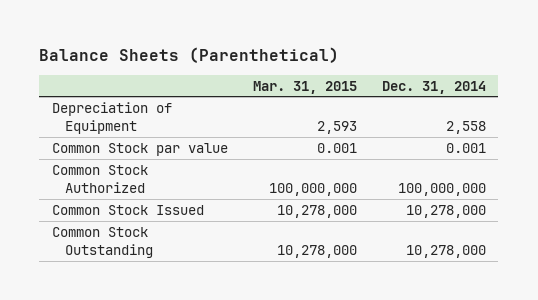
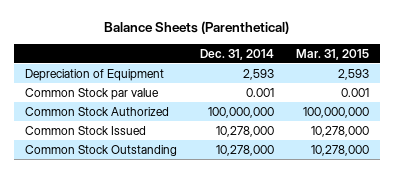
- | Mar. 31, 2015 | Dec. 31, 2014
+ | Dec. 31, 2014 | Mar. 31, 2015
- Depreciation of Equipment | 2,593 | 2,558
+ Depreciation of Equipment | 2,593 | 2,593

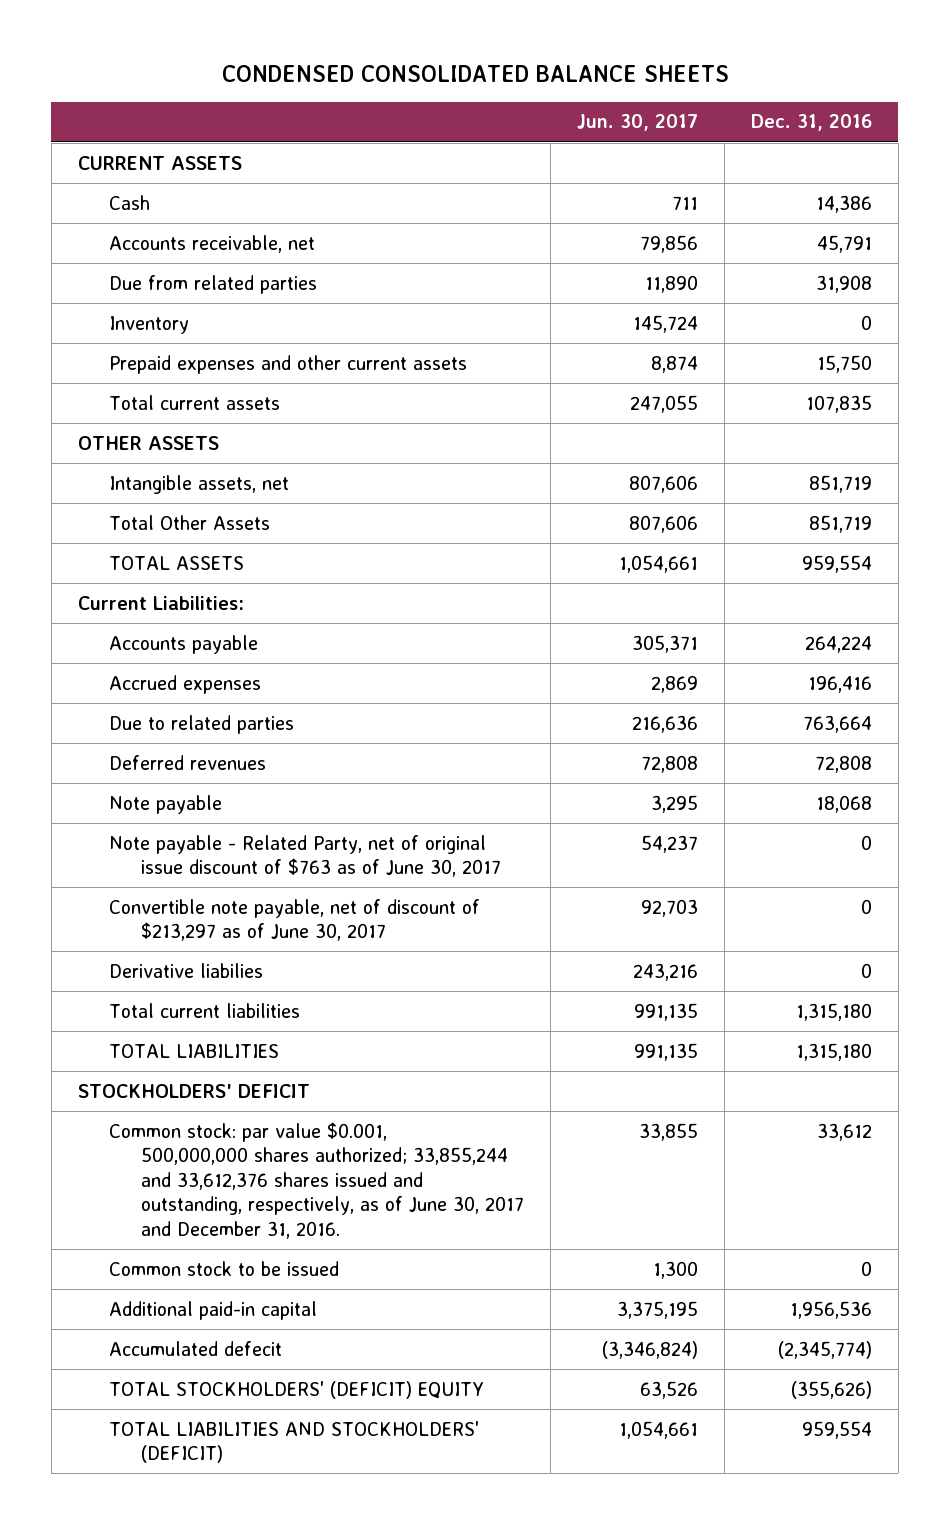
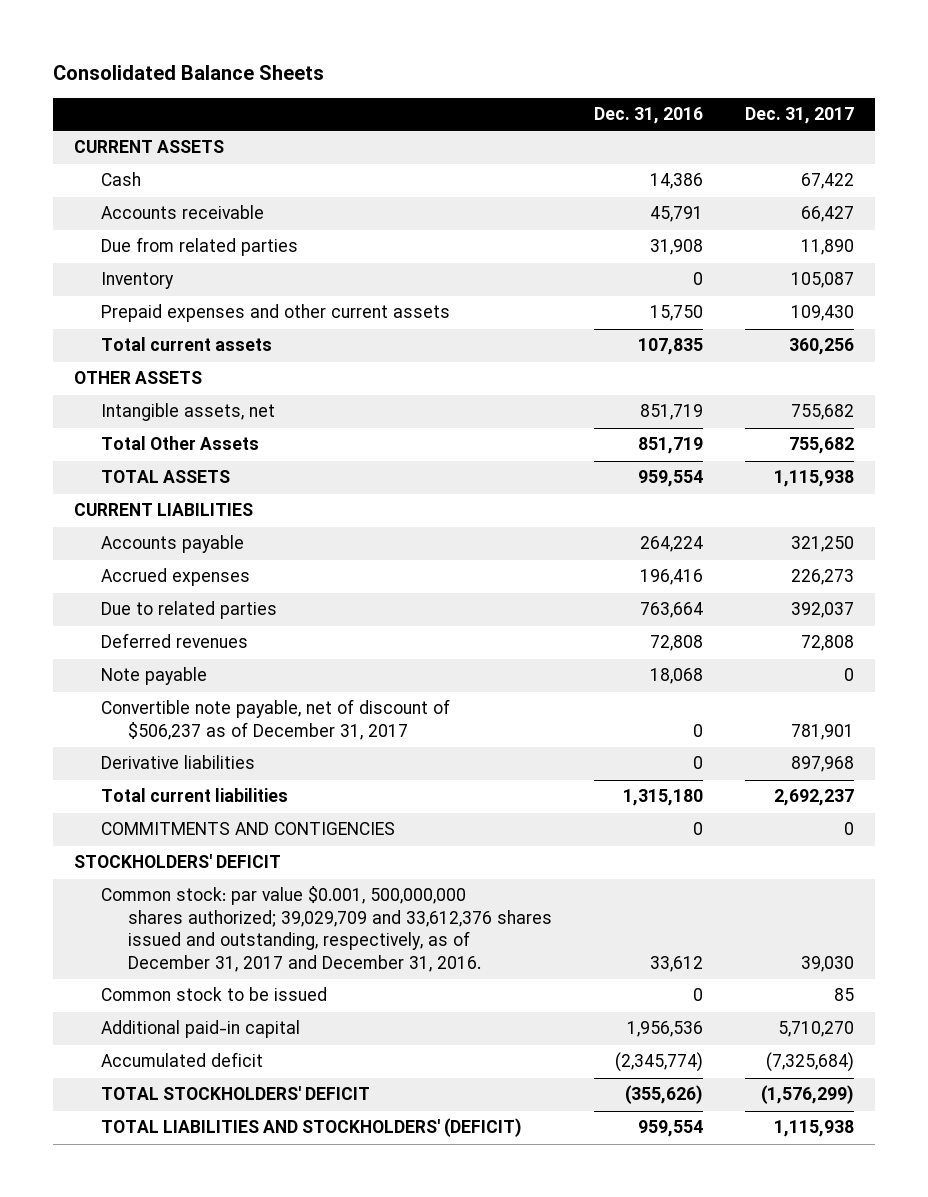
- CONDENSED CONSOLIDATED BALANCE SHEETS
+ Consolidated Balance Sheets
- | Jun. 30, 2017 | Dec. 31, 2016
+ | Dec. 31, 2016 | Dec. 31, 2017
- Accounts receivable, net | 79,856 | 45,791
+ Accounts receivable | 45,791 | 66,427
- Current Liabilities:
+ CURRENT LIABILITIES
- Note payable - Related Party, net of original issue discount of $763 as of June 30, 2017 | 54,237 | 0
- Convertible note payable, net of discount of $213,297 as of June 30, 2017 | 92,703 | 0
- Derivative liabilies | 243,216 | 0
+ Convertible note payable, net of discount of $506,237 as of December 31, 2017 | 0 | 781,901
+ Derivative liabilities | 0 | 897,968
- TOTAL LIABILITIES | 991,135 | 1,315,180
+ COMMITMENTS AND CONTIGENCIES | 0 | 0
- Common stock: par value $0.001, 500,000,000 shares authorized; 33,855,244 and 33,612,376 shares issued and outstanding, respectively, as of June 30, 2017 and December 31, 2016. | 33,855 | 33,612
+ Common stock: par value $0.001, 500,000,000 shares authorized; 39,029,709 and 33,612,376 shares issued and outstanding, respectively, as of December 31, 2017 and December 31, 2016. | 33,612 | 39,030
- Accumulated defecit | (3,346,824) | (2,345,774)
- TOTAL STOCKHOLDERS' (DEFICIT) EQUITY | 63,526 | (355,626)
+ Accumulated deficit | (2,345,774) | (7,325,684)
+ TOTAL STOCKHOLDERS' DEFICIT | (355,626) | (1,576,299)

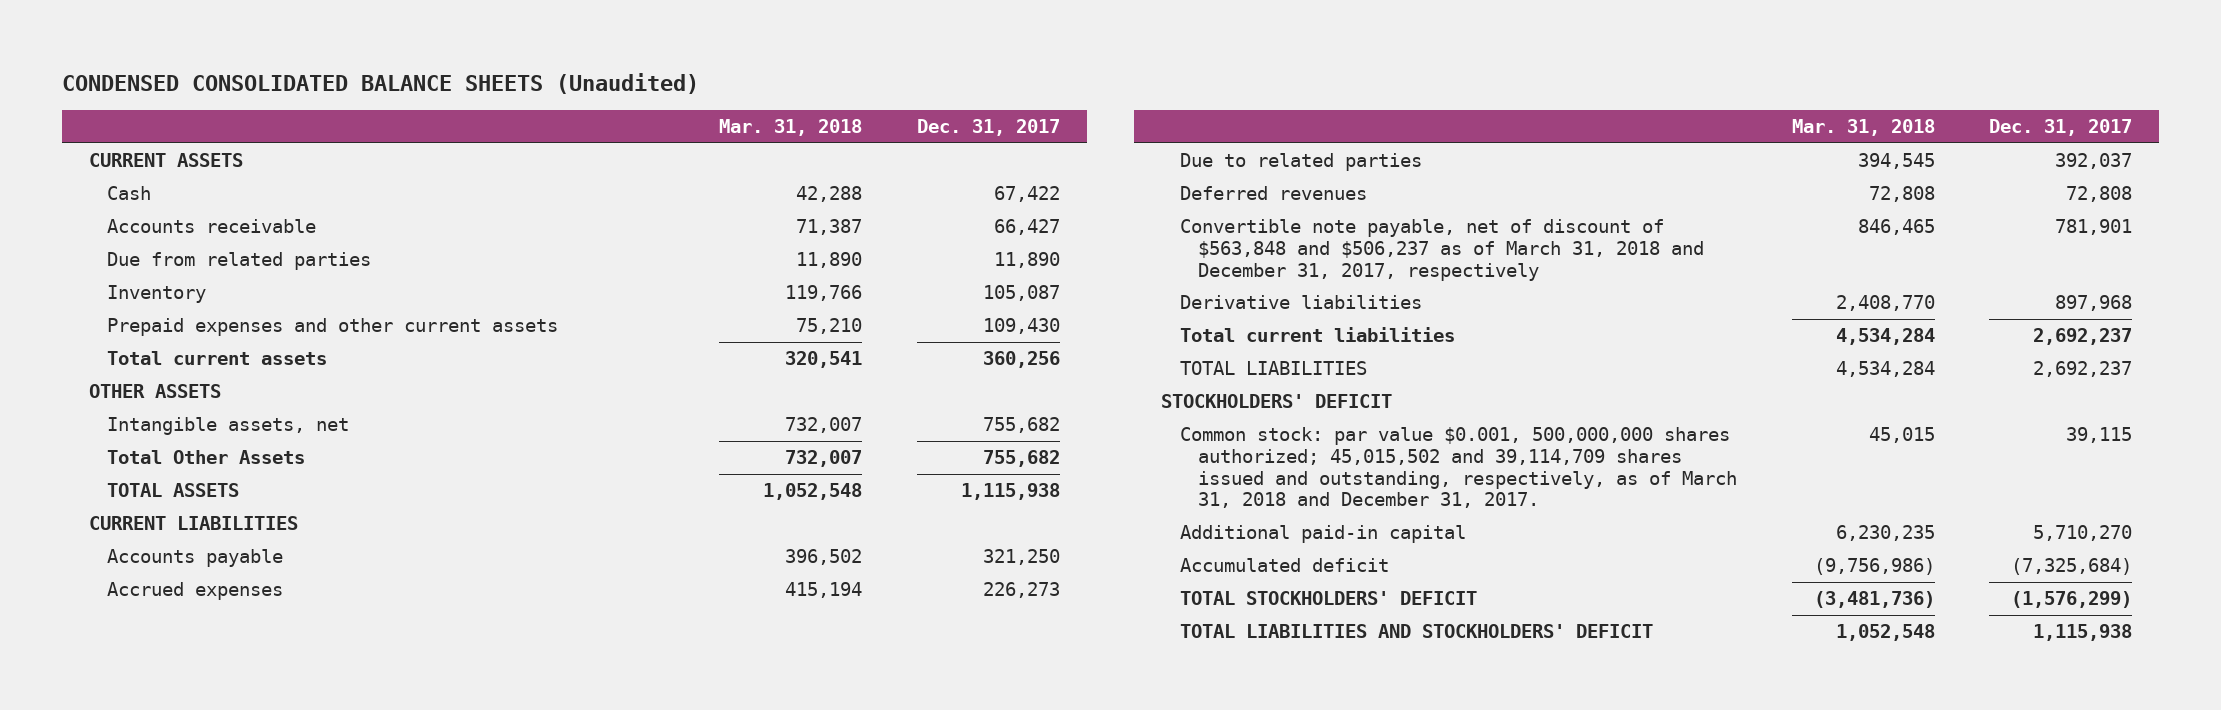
- Consolidated Balance Sheets
+ CONDENSED CONSOLIDATED BALANCE SHEETS (Unaudited)
- | Dec. 31, 2016 | Dec. 31, 2017
+ | Mar. 31, 2018 | Dec. 31, 2017
- Note payable | 18,068 | 0
- Convertible note payable, net of discount of $506,237 as of December 31, 2017 | 0 | 781,901
+ Convertible note payable, net of discount of $563,848 and $506,237 as of March 31, 2018 and December 31, 2017, respectively | 846,465 | 781,901
- COMMITMENTS AND CONTIGENCIES | 0 | 0
+ TOTAL LIABILITIES | 4,534,284 | 2,692,237
- Common stock: par value $0.001, 500,000,000 shares authorized; 39,029,709 and 33,612,376 shares issued and outstanding, respectively, as of December 31, 2017 and December 31, 2016. | 33,612 | 39,030
- Common stock to be issued | 0 | 85
+ Common stock: par value $0.001, 500,000,000 shares authorized; 45,015,502 and 39,114,709 shares issued and outstanding, respectively, as of March 31, 2018 and December 31, 2017. | 45,015 | 39,115
- TOTAL LIABILITIES AND STOCKHOLDERS' (DEFICIT) | 959,554 | 1,115,938
+ TOTAL LIABILITIES AND STOCKHOLDERS' DEFICIT | 1,052,548 | 1,115,938

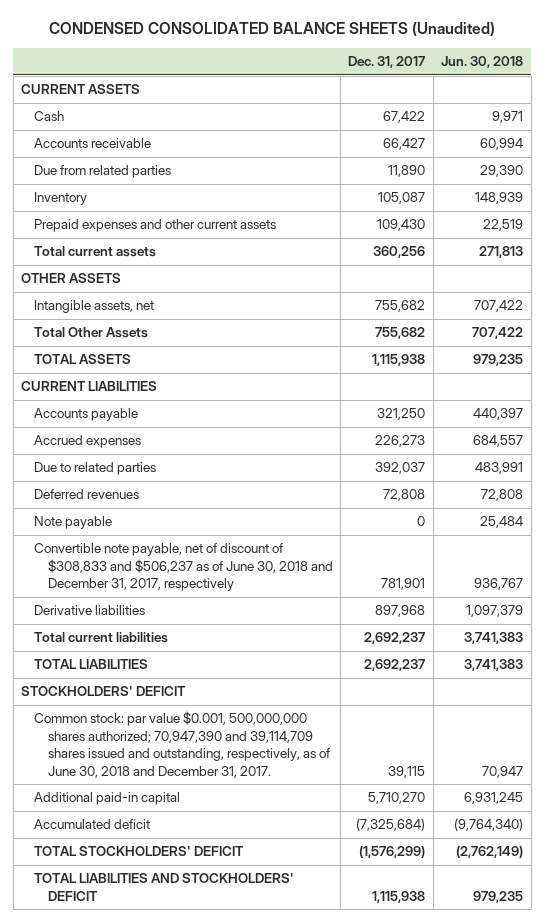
- | Mar. 31, 2018 | Dec. 31, 2017
+ | Dec. 31, 2017 | Jun. 30, 2018
- Convertible note payable, net of discount of $563,848 and $506,237 as of March 31, 2018 and December 31, 2017, respectively | 846,465 | 781,901
+ Note payable | 0 | 25,484
+ Convertible note payable, net of discount of $308,833 and $506,237 as of June 30, 2018 and December 31, 2017, respectively | 781,901 | 936,767
- Common stock: par value $0.001, 500,000,000 shares authorized; 45,015,502 and 39,114,709 shares issued and outstanding, respectively, as of March 31, 2018 and December 31, 2017. | 45,015 | 39,115
+ Common stock: par value $0.001, 500,000,000 shares authorized; 70,947,390 and 39,114,709 shares issued and outstanding, respectively, as of June 30, 2018 and December 31, 2017. | 39,115 | 70,947

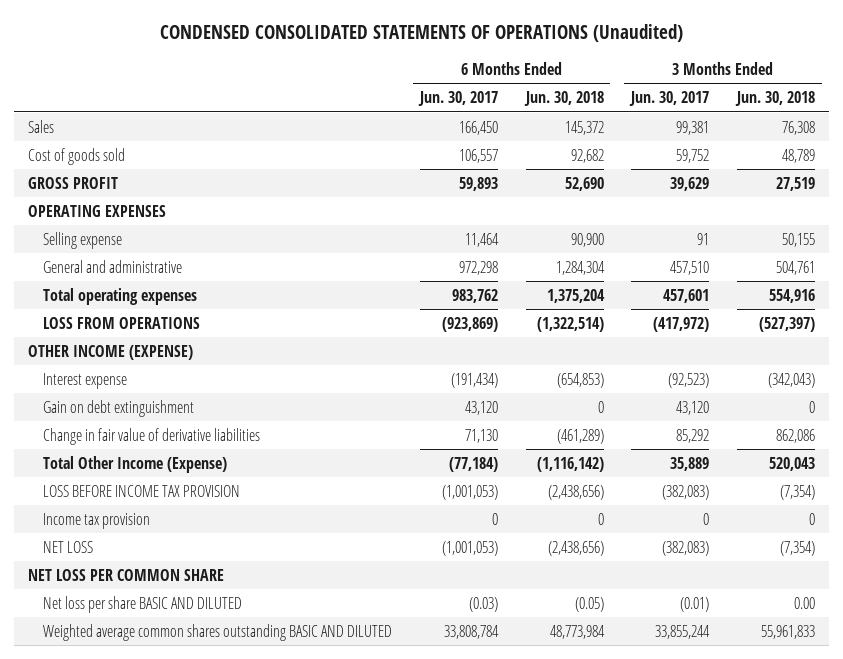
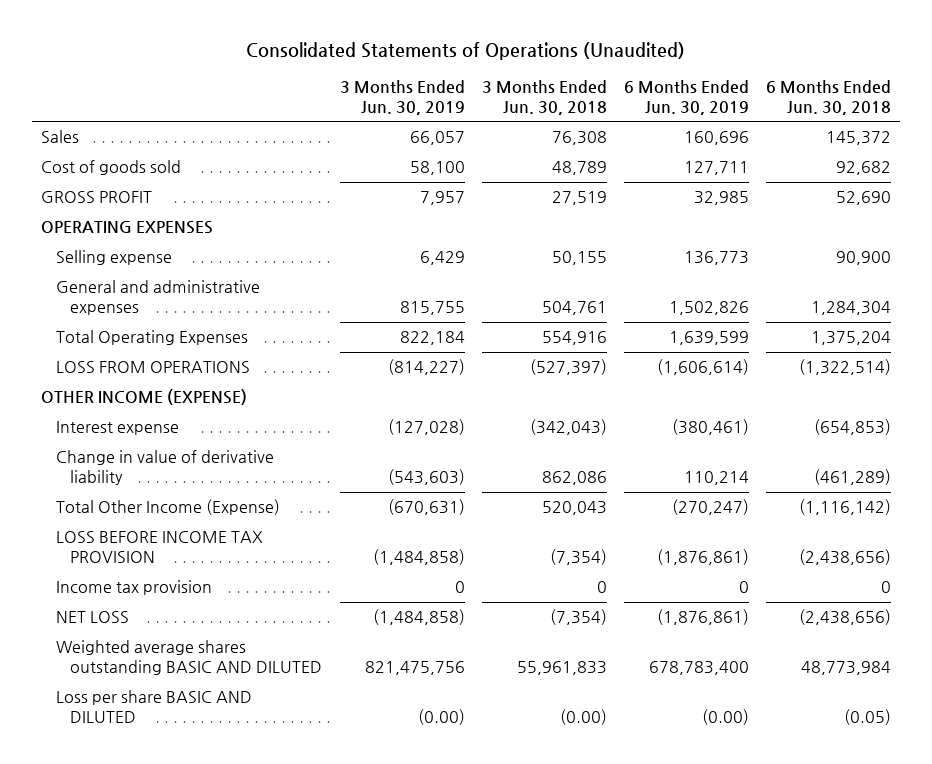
- CONDENSED CONSOLIDATED STATEMENTS OF OPERATIONS (Unaudited)
+ Consolidated Statements of Operations (Unaudited)
- | 6 Months Ended Jun. 30, 2017 | 6 Months Ended Jun. 30, 2018 | 3 Months Ended Jun. 30, 2017 | 3 Months Ended Jun. 30, 2018
+ | 3 Months Ended Jun. 30, 2019 | 3 Months Ended Jun. 30, 2018 | 6 Months Ended Jun. 30, 2019 | 6 Months Ended Jun. 30, 2018
- General and administrative | 972,298 | 1,284,304 | 457,510 | 504,761
- Total operating expenses | 983,762 | 1,375,204 | 457,601 | 554,916
+ General and administrative expenses | 815,755 | 504,761 | 1,502,826 | 1,284,304
+ Total Operating Expenses | 822,184 | 554,916 | 1,639,599 | 1,375,204
- Gain on debt extinguishment | 43,120 | 0 | 43,120 | 0
- Change in fair value of derivative liabilities | 71,130 | (461,289) | 85,292 | 862,086
+ Change in value of derivative liability | (543,603) | 862,086 | 110,214 | (461,289)
- NET LOSS PER COMMON SHARE
- Net loss per share BASIC AND DILUTED | (0.03) | (0.05) | (0.01) | 0.00
- Weighted average common shares outstanding BASIC AND DILUTED | 33,808,784 | 48,773,984 | 33,855,244 | 55,961,833
+ Weighted average shares outstanding BASIC AND DILUTED | 821,475,756 | 55,961,833 | 678,783,400 | 48,773,984
+ Loss per share BASIC AND DILUTED | (0.00) | (0.00) | (0.00) | (0.05)

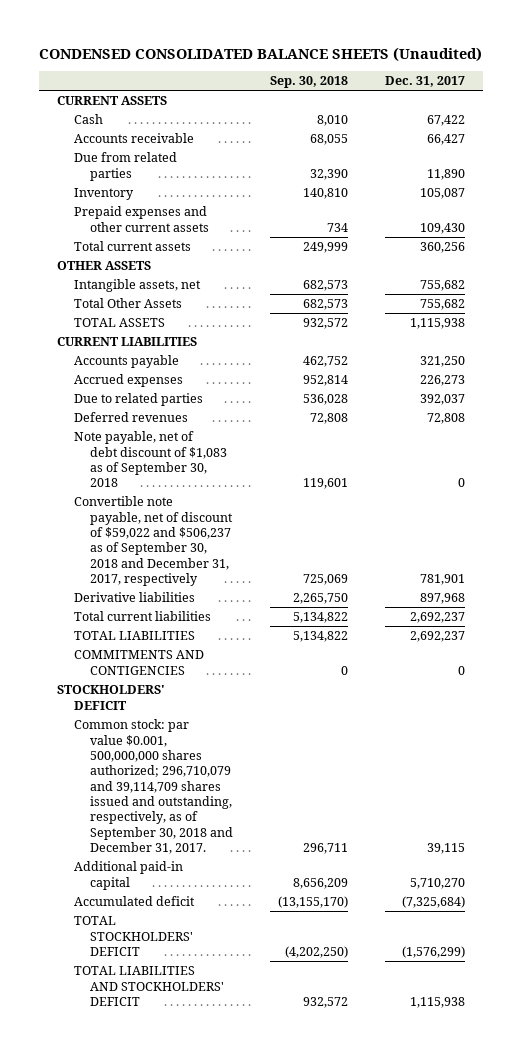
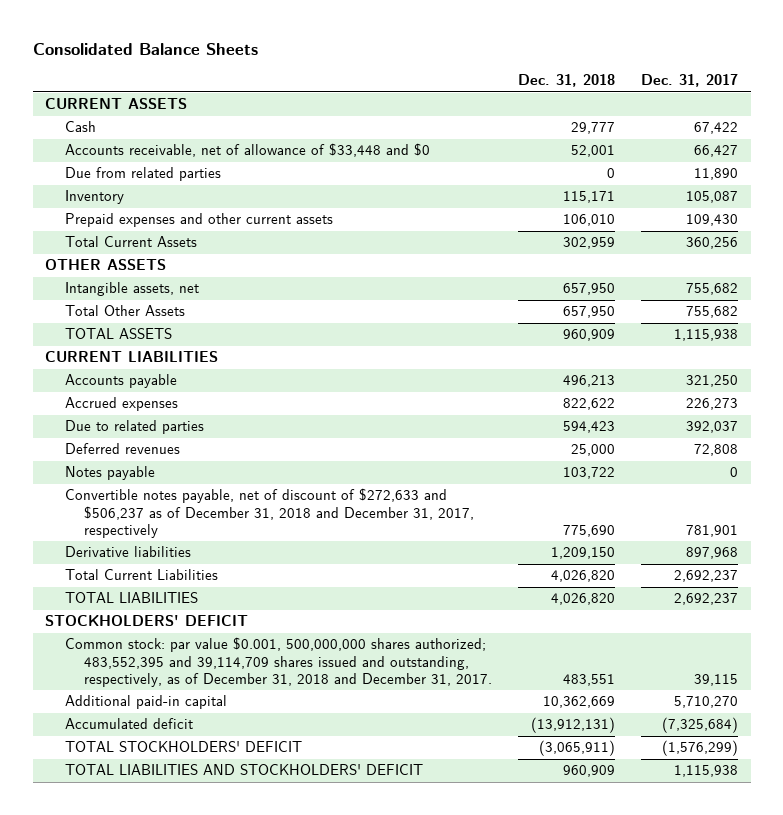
- CONDENSED CONSOLIDATED BALANCE SHEETS (Unaudited)
+ Consolidated Balance Sheets
- | Sep. 30, 2018 | Dec. 31, 2017
+ | Dec. 31, 2018 | Dec. 31, 2017
- Accounts receivable | 68,055 | 66,427
+ Accounts receivable, net of allowance of $33,448 and $0 | 52,001 | 66,427
- Total current assets | 249,999 | 360,256
+ Total Current Assets | 302,959 | 360,256
- Note payable, net of debt discount of $1,083 as of September 30, 2018 | 119,601 | 0
- Convertible note payable, net of discount of $59,022 and $506,237 as of September 30, 2018 and December 31, 2017, respectively | 725,069 | 781,901
+ Notes payable | 103,722 | 0
+ Convertible notes payable, net of discount of $272,633 and $506,237 as of December 31, 2018 and December 31, 2017, respectively | 775,690 | 781,901
- Total current liabilities | 5,134,822 | 2,692,237
+ Total Current Liabilities | 4,026,820 | 2,692,237
- COMMITMENTS AND CONTIGENCIES | 0 | 0
- Common stock: par value $0.001, 500,000,000 shares authorized; 296,710,079 and 39,114,709 shares issued and outstanding, respectively, as of September 30, 2018 and December 31, 2017. | 296,711 | 39,115
+ Common stock: par value $0.001, 500,000,000 shares authorized; 483,552,395 and 39,114,709 shares issued and outstanding, respectively, as of December 31, 2018 and December 31, 2017. | 483,551 | 39,115

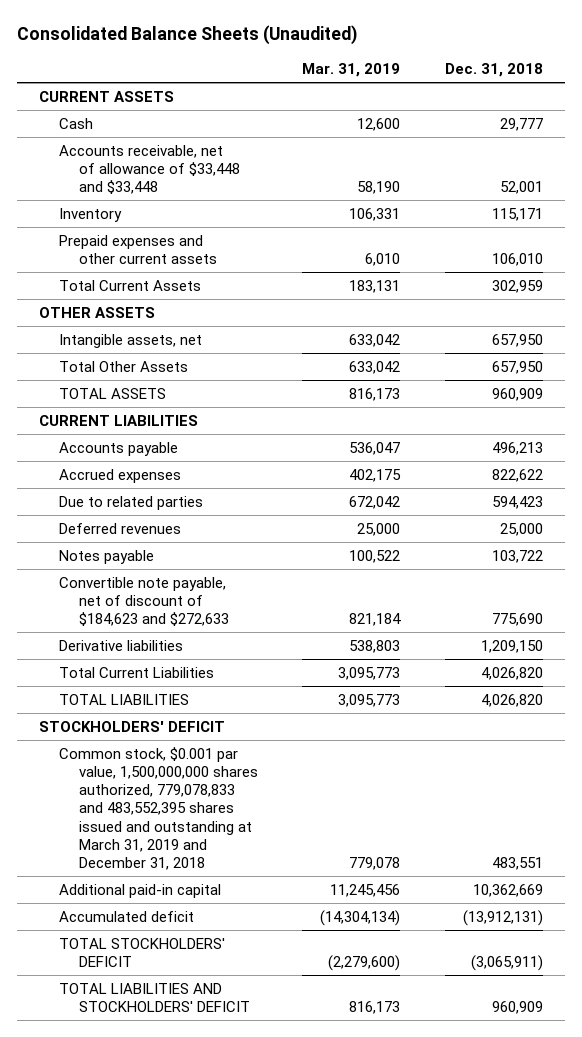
- Consolidated Balance Sheets
+ Consolidated Balance Sheets (Unaudited)
- | Dec. 31, 2018 | Dec. 31, 2017
+ | Mar. 31, 2019 | Dec. 31, 2018
- Accounts receivable, net of allowance of $33,448 and $0 | 52,001 | 66,427
- Due from related parties | 0 | 11,890
+ Accounts receivable, net of allowance of $33,448 and $33,448 | 58,190 | 52,001
- Convertible notes payable, net of discount of $272,633 and $506,237 as of December 31, 2018 and December 31, 2017, respectively | 775,690 | 781,901
+ Convertible note payable, net of discount of $184,623 and $272,633 | 821,184 | 775,690
- Common stock: par value $0.001, 500,000,000 shares authorized; 483,552,395 and 39,114,709 shares issued and outstanding, respectively, as of December 31, 2018 and December 31, 2017. | 483,551 | 39,115
+ Common stock, $0.001 par value, 1,500,000,000 shares authorized, 779,078,833 and 483,552,395 shares issued and outstanding at March 31, 2019 and December 31, 2018 | 779,078 | 483,551

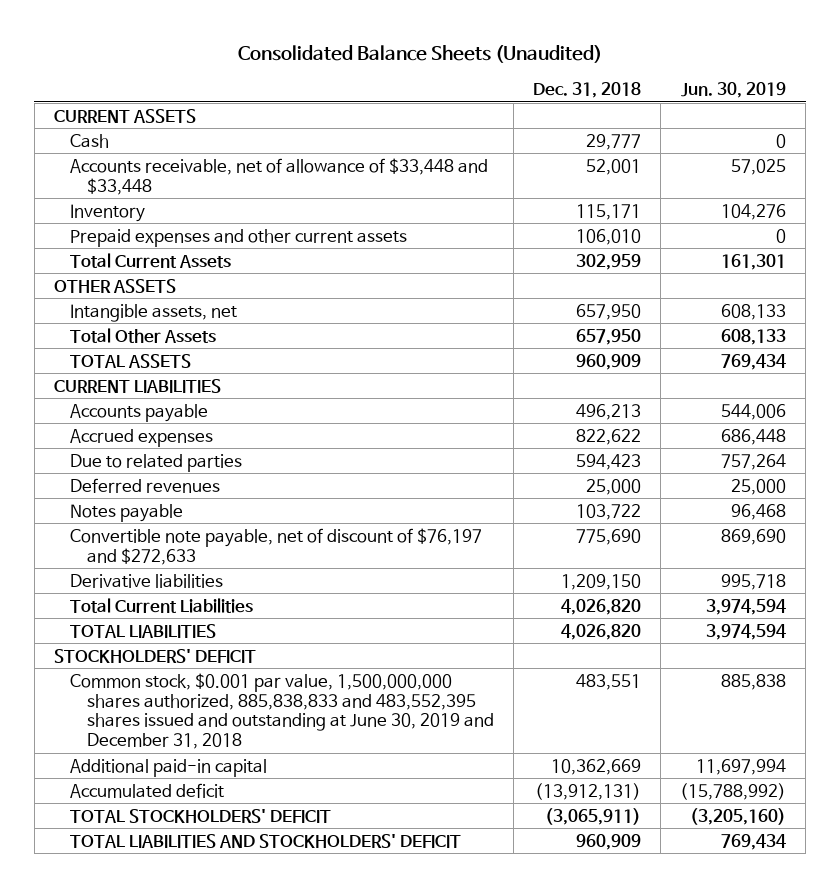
- | Mar. 31, 2019 | Dec. 31, 2018
+ | Dec. 31, 2018 | Jun. 30, 2019
- Convertible note payable, net of discount of $184,623 and $272,633 | 821,184 | 775,690
+ Convertible note payable, net of discount of $76,197 and $272,633 | 775,690 | 869,690
- Common stock, $0.001 par value, 1,500,000,000 shares authorized, 779,078,833 and 483,552,395 shares issued and outstanding at March 31, 2019 and December 31, 2018 | 779,078 | 483,551
+ Common stock, $0.001 par value, 1,500,000,000 shares authorized, 885,838,833 and 483,552,395 shares issued and outstanding at June 30, 2019 and December 31, 2018 | 483,551 | 885,838

